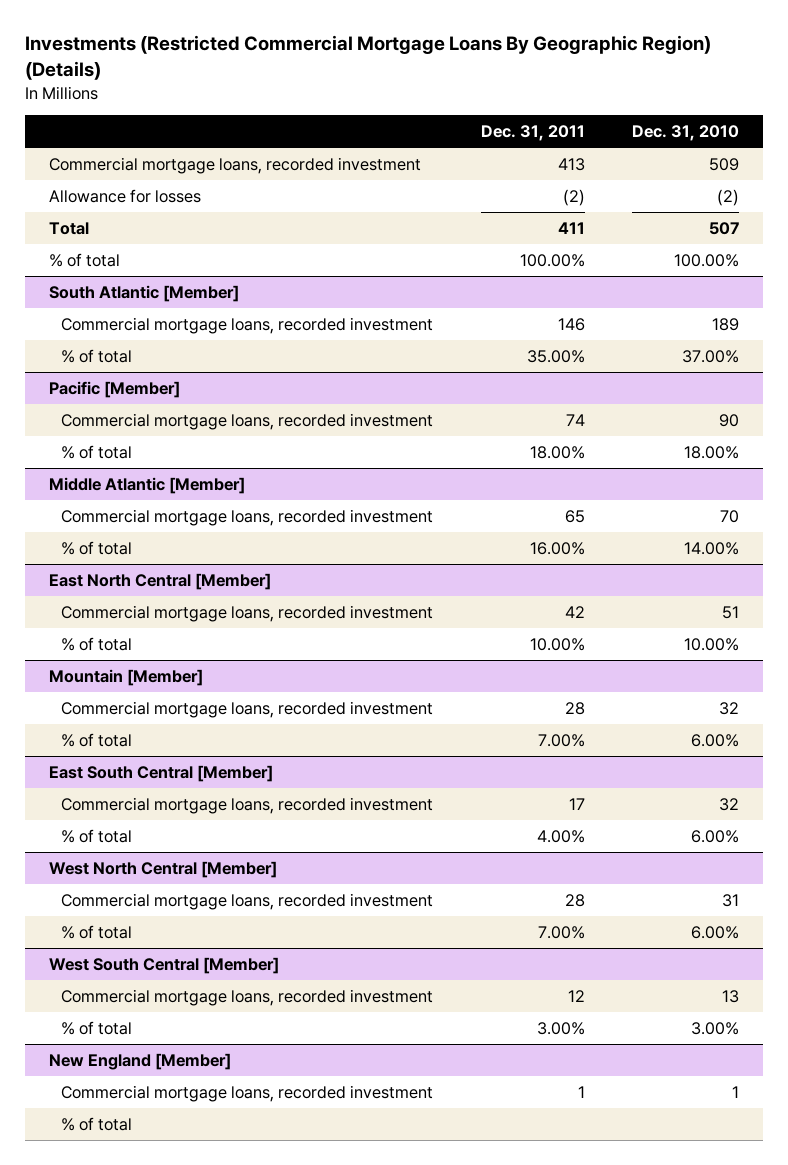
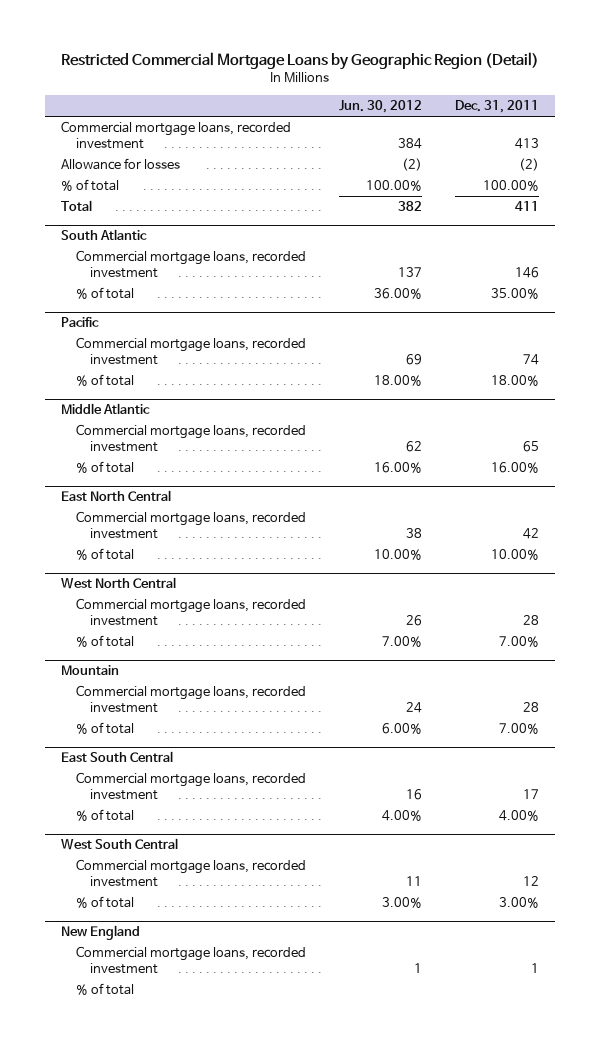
- Investments (Restricted Commercial Mortgage Loans By Geographic Region) (Details)
+ Restricted Commercial Mortgage Loans by Geographic Region (Detail)
- | Dec. 31, 2011 | Dec. 31, 2010
+ | Jun. 30, 2012 | Dec. 31, 2011
- South Atlantic [Member]
moved down: Total | 382 | 411
+ South Atlantic
- Pacific [Member]
+ Pacific
- Middle Atlantic [Member]
+ Middle Atlantic
- East North Central [Member]
+ East North Central
- Mountain [Member]
+ West North Central
- East South Central [Member]
- Commercial mortgage loans, recorded investment | 17 | 32
- % of total | 4.00% | 6.00%
- West North Central [Member]
+ Mountain
- West South Central [Member]
+ East South Central
+ Commercial mortgage loans, recorded investment | 16 | 17
+ % of total | 4.00% | 4.00%
+ West South Central
- New England [Member]
+ New England

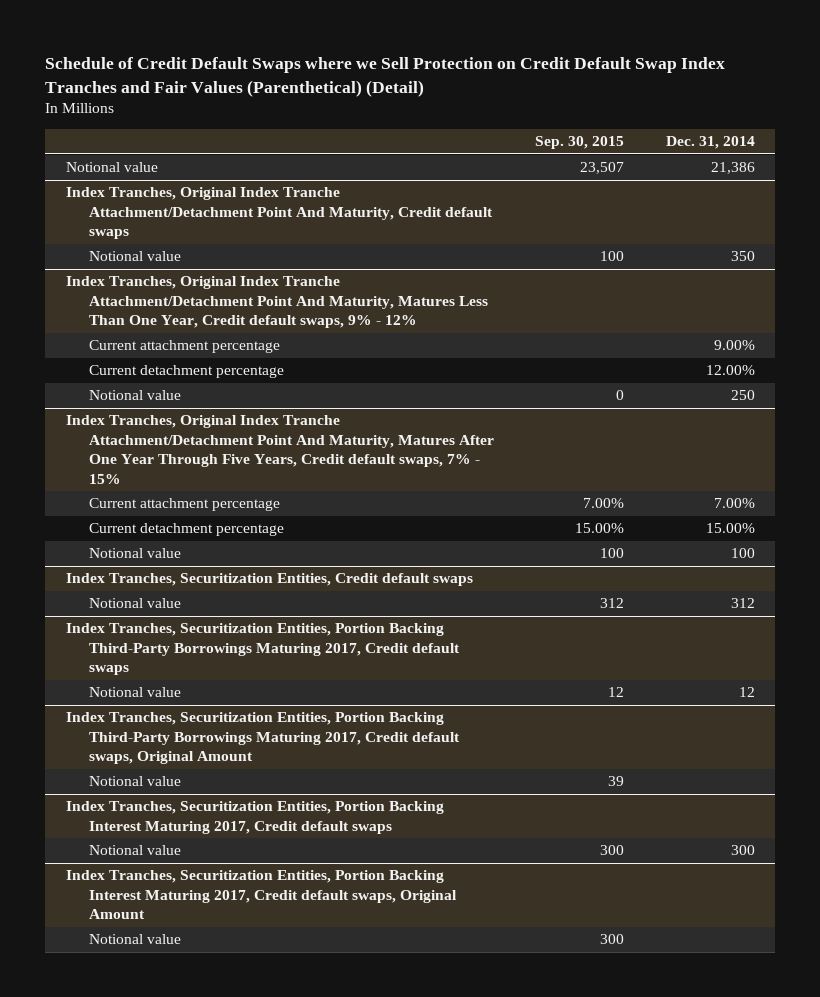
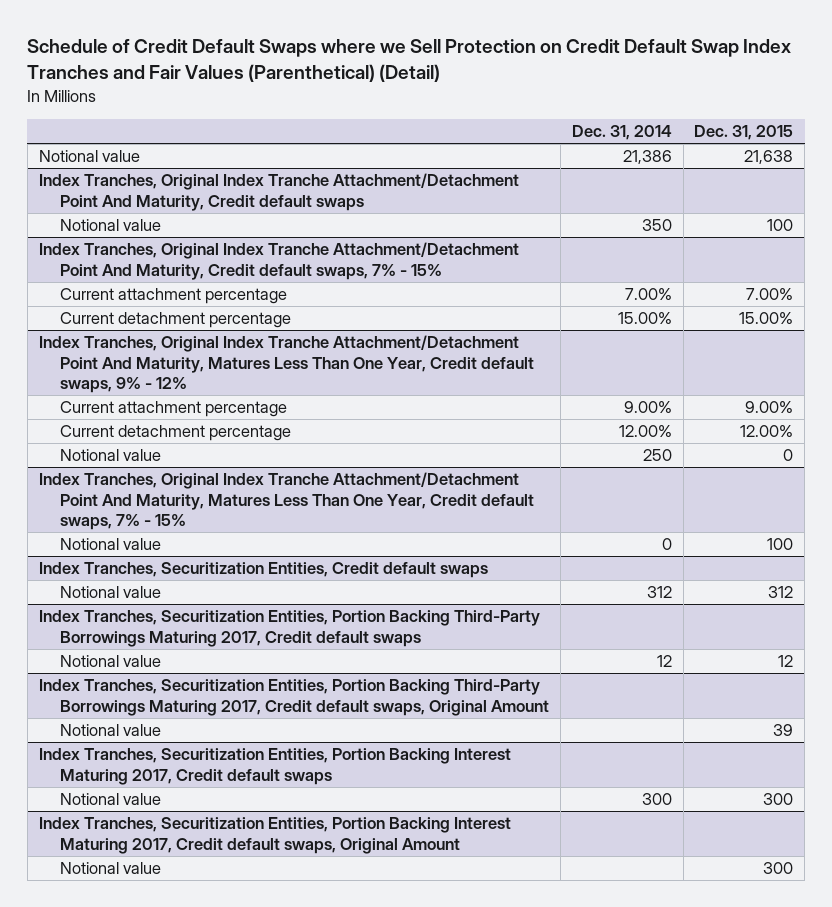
- | Sep. 30, 2015 | Dec. 31, 2014
+ | Dec. 31, 2014 | Dec. 31, 2015
+ Index Tranches, Original Index Tranche Attachment/Detachment Point And Maturity, Credit default swaps, 7% - 15%
+ Current attachment percentage | 7.00% | 7.00%
+ Current detachment percentage | 15.00% | 15.00%
- Index Tranches, Original Index Tranche Attachment/Detachment Point And Maturity, Matures After One Year Through Five Years, Credit default swaps, 7% - 15%
- Current attachment percentage | 7.00% | 7.00%
- Current detachment percentage | 15.00% | 15.00%
- Notional value | 100 | 100
+ Index Tranches, Original Index Tranche Attachment/Detachment Point And Maturity, Matures Less Than One Year, Credit default swaps, 7% - 15%
+ Notional value | 0 | 100

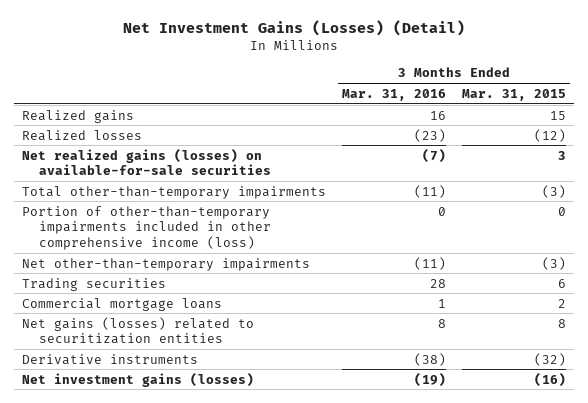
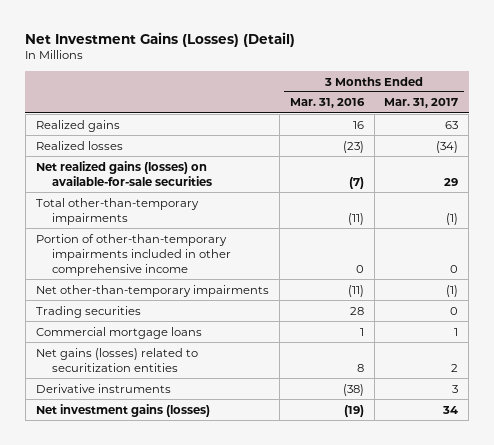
- | 3 Months Ended Mar. 31, 2016 | 3 Months Ended Mar. 31, 2015
+ | 3 Months Ended Mar. 31, 2016 | 3 Months Ended Mar. 31, 2017
- Portion of other-than-temporary impairments included in other comprehensive income (loss) | 0 | 0
+ Portion of other-than-temporary impairments included in other comprehensive income | 0 | 0

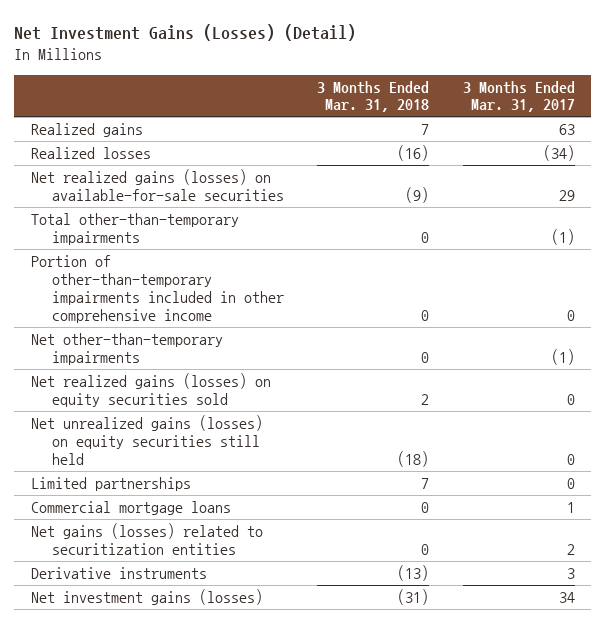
- | 3 Months Ended Mar. 31, 2016 | 3 Months Ended Mar. 31, 2017
+ | 3 Months Ended Mar. 31, 2018 | 3 Months Ended Mar. 31, 2017
- Trading securities | 28 | 0
+ Net realized gains (losses) on equity securities sold | 2 | 0
+ Net unrealized gains (losses) on equity securities still held | (18) | 0
+ Limited partnerships | 7 | 0

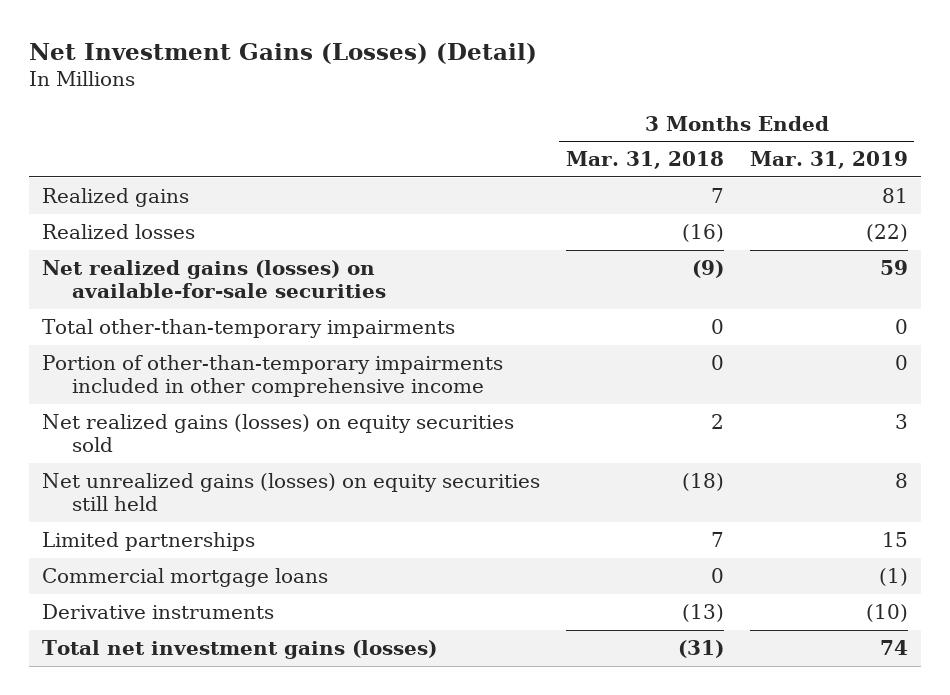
- | 3 Months Ended Mar. 31, 2018 | 3 Months Ended Mar. 31, 2017
+ | 3 Months Ended Mar. 31, 2018 | 3 Months Ended Mar. 31, 2019
- Net other-than-temporary impairments | 0 | (1)
- Net gains (losses) related to securitization entities | 0 | 2
- Net investment gains (losses) | (31) | 34
+ Total net investment gains (losses) | (31) | 74

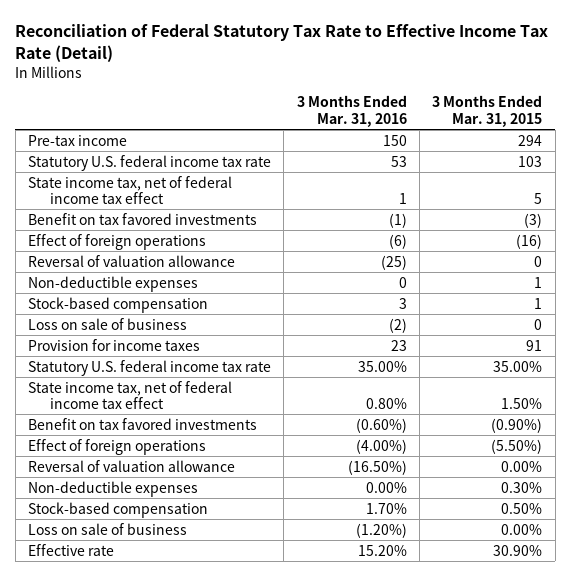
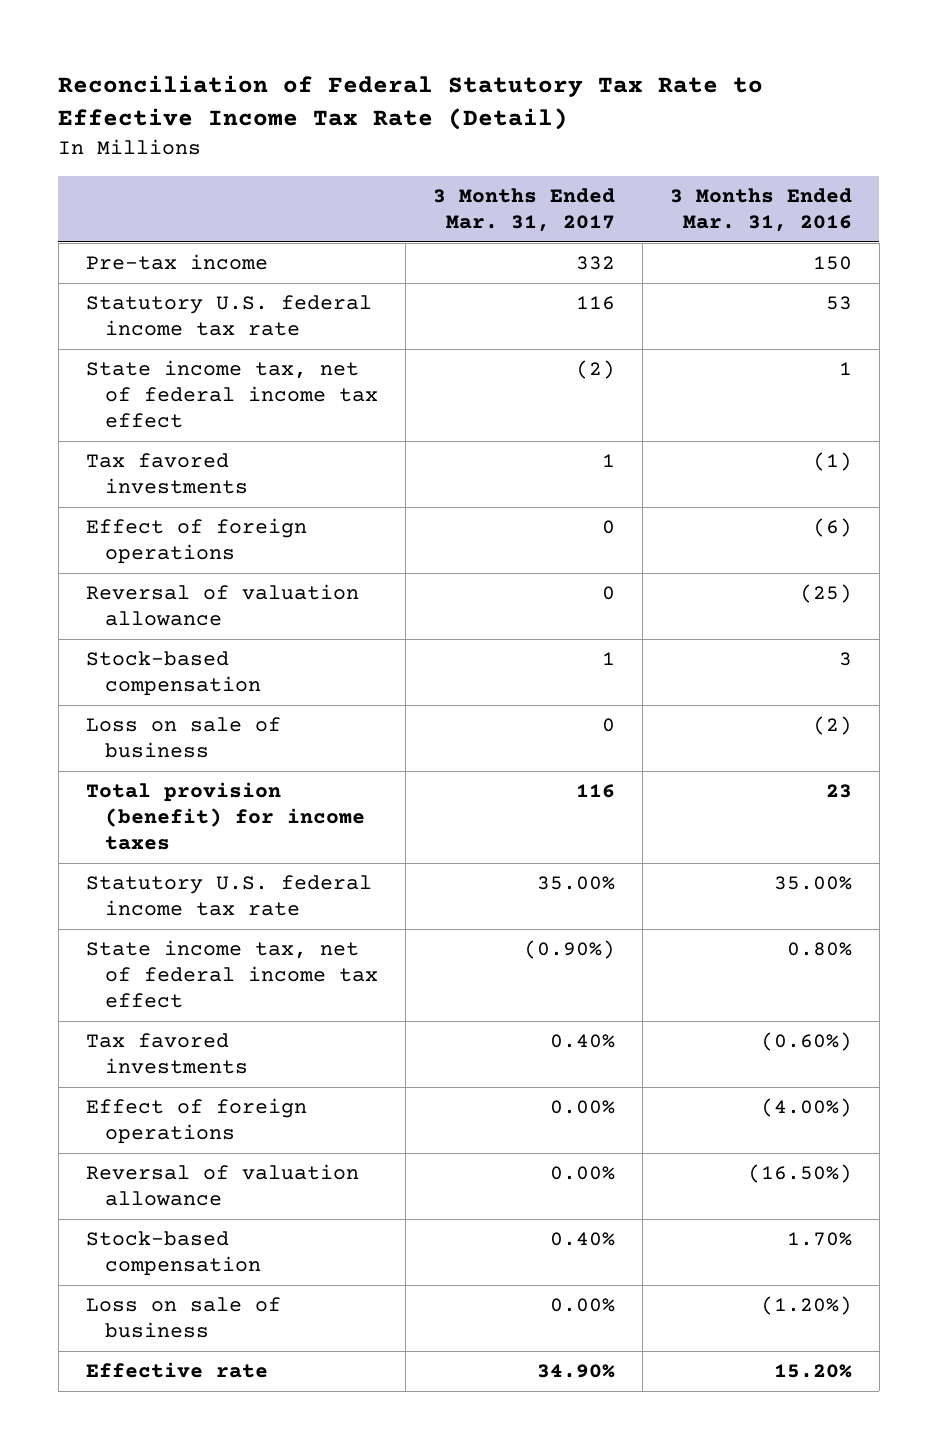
- | 3 Months Ended Mar. 31, 2016 | 3 Months Ended Mar. 31, 2015
+ | 3 Months Ended Mar. 31, 2017 | 3 Months Ended Mar. 31, 2016
- Benefit on tax favored investments | (1) | (3)
+ Tax favored investments | 1 | (1)
- Non-deductible expenses | 0 | 1
- Provision for income taxes | 23 | 91
+ Total provision (benefit) for income taxes | 116 | 23
- Benefit on tax favored investments | (0.60%) | (0.90%)
+ Tax favored investments | 0.40% | (0.60%)
- Non-deductible expenses | 0.00% | 0.30%

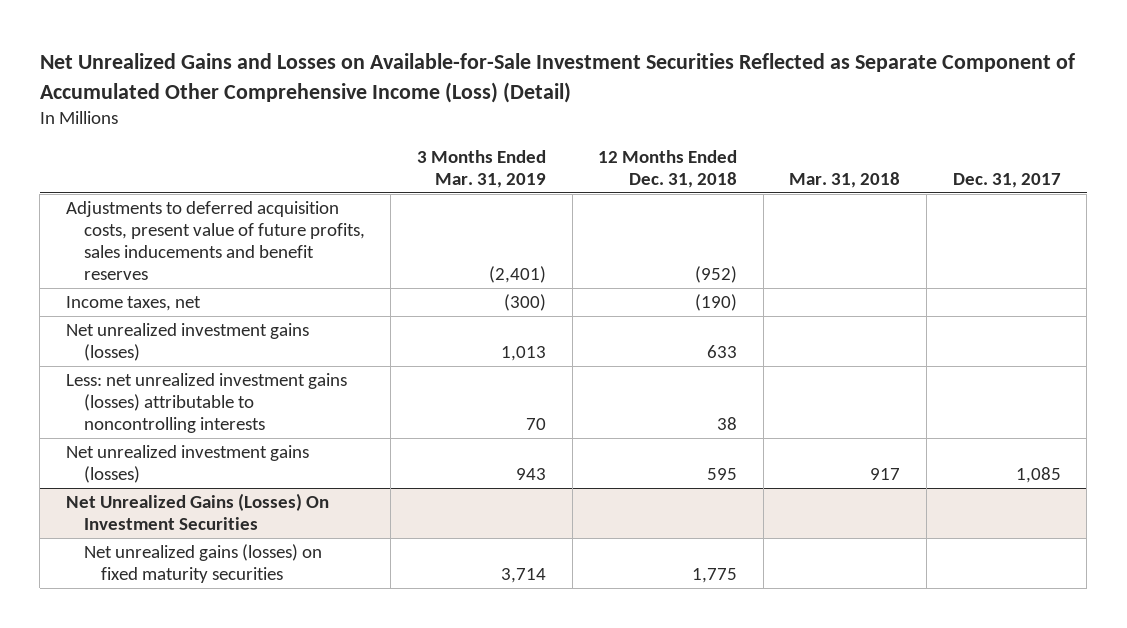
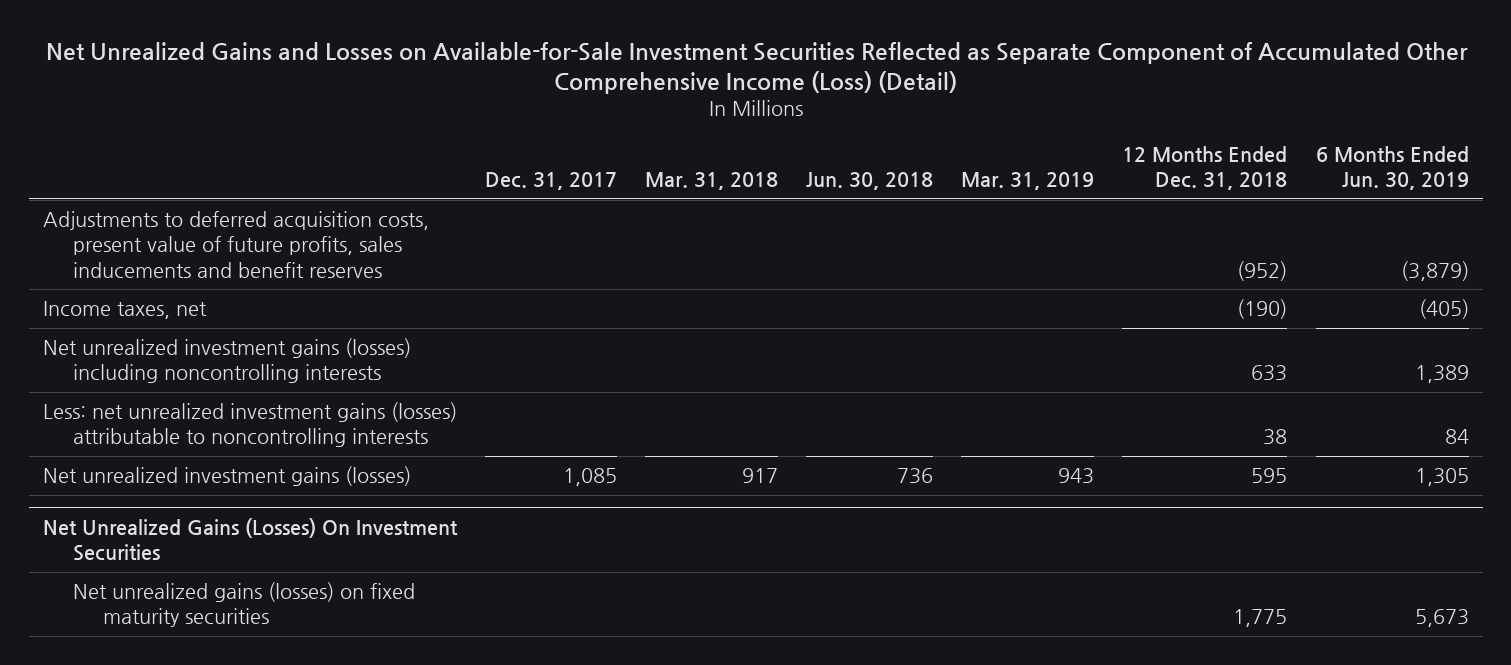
- | 3 Months Ended Mar. 31, 2019 | 12 Months Ended Dec. 31, 2018 | Mar. 31, 2018 | Dec. 31, 2017
+ | Dec. 31, 2017 | Mar. 31, 2018 | Jun. 30, 2018 | Mar. 31, 2019 | 12 Months Ended Dec. 31, 2018 | 6 Months Ended Jun. 30, 2019
- Net unrealized investment gains (losses) | 1,013 | 633 | |
+ Net unrealized investment gains (losses) including noncontrolling interests | | | | | 633 | 1,389

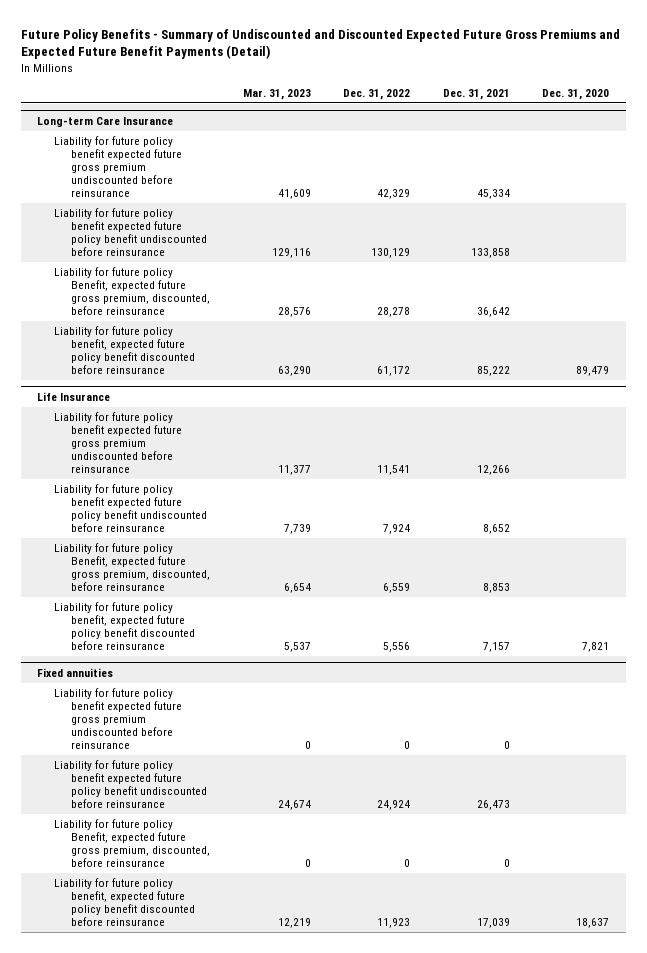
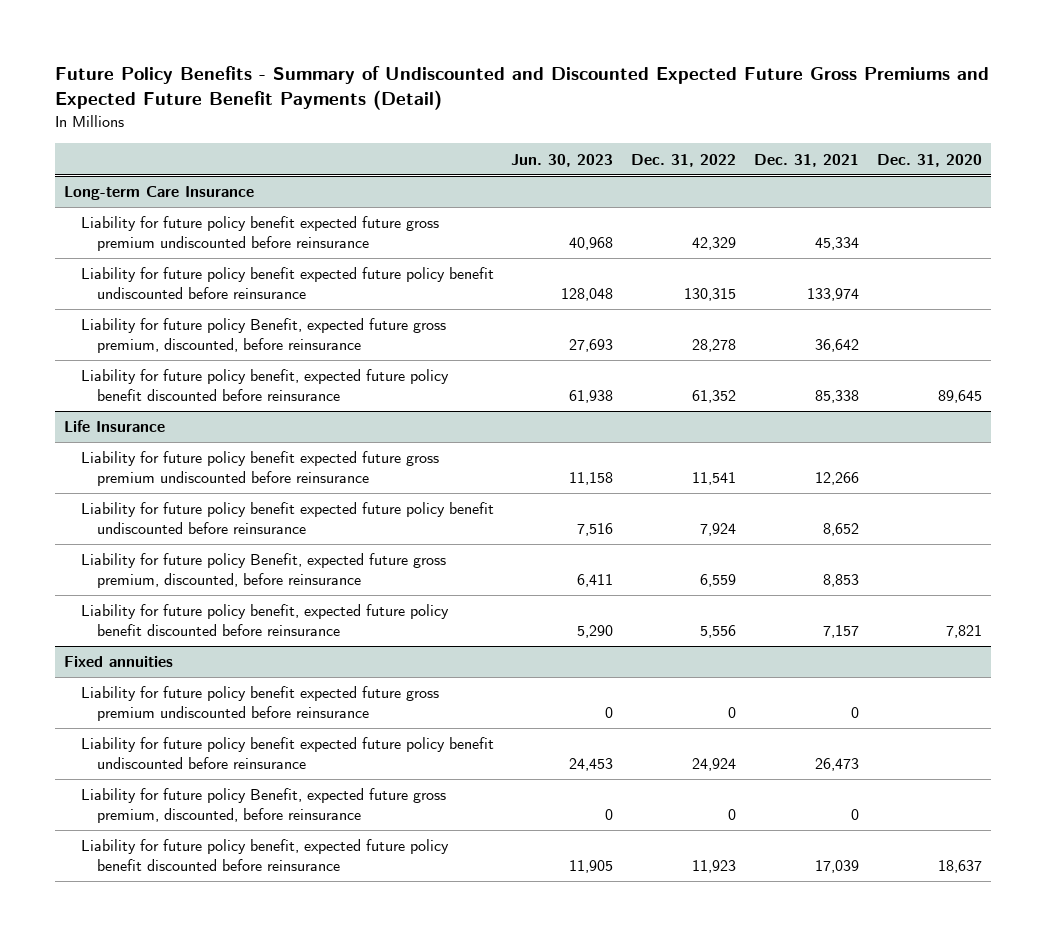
- | Mar. 31, 2023 | Dec. 31, 2022 | Dec. 31, 2021 | Dec. 31, 2020
+ | Jun. 30, 2023 | Dec. 31, 2022 | Dec. 31, 2021 | Dec. 31, 2020
@ Long-term Care Insurance
- Liability for future policy benefit expected future policy benefit undiscounted before reinsurance | 129,116 | 130,129 | 133,858 |
+ Liability for future policy benefit expected future policy benefit undiscounted before reinsurance | 128,048 | 130,315 | 133,974 |
- Liability for future policy benefit, expected future policy benefit discounted before reinsurance | 63,290 | 61,172 | 85,222 | 89,479
+ Liability for future policy benefit, expected future policy benefit discounted before reinsurance | 61,938 | 61,352 | 85,338 | 89,645

